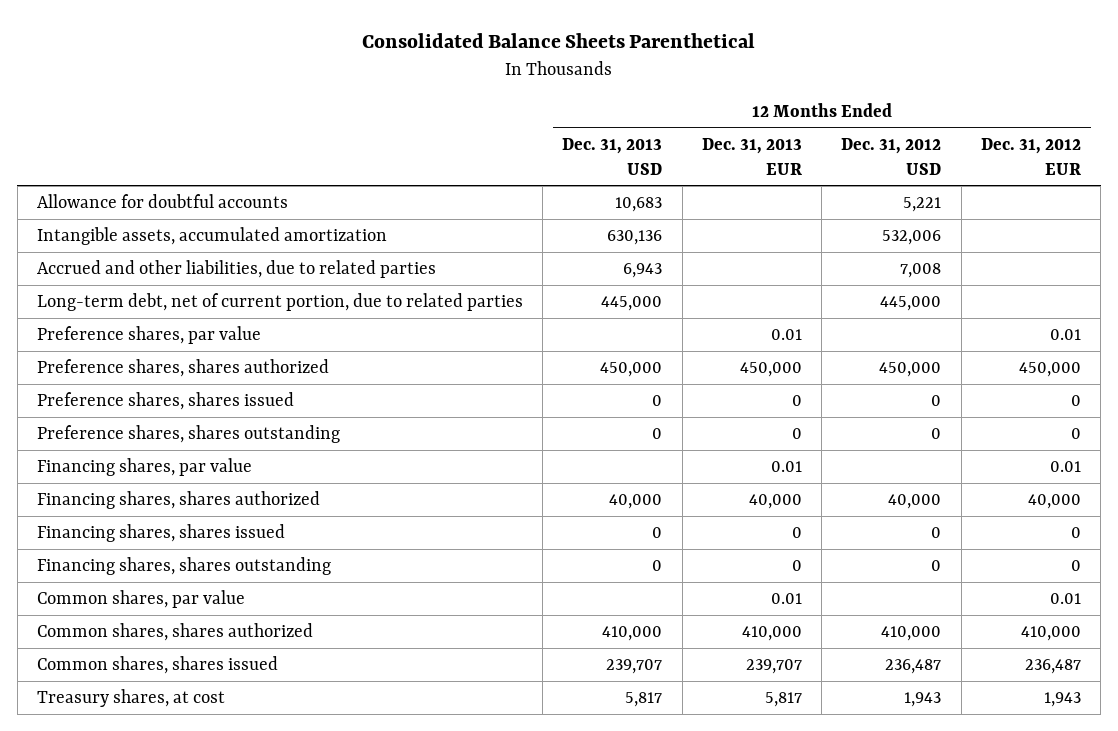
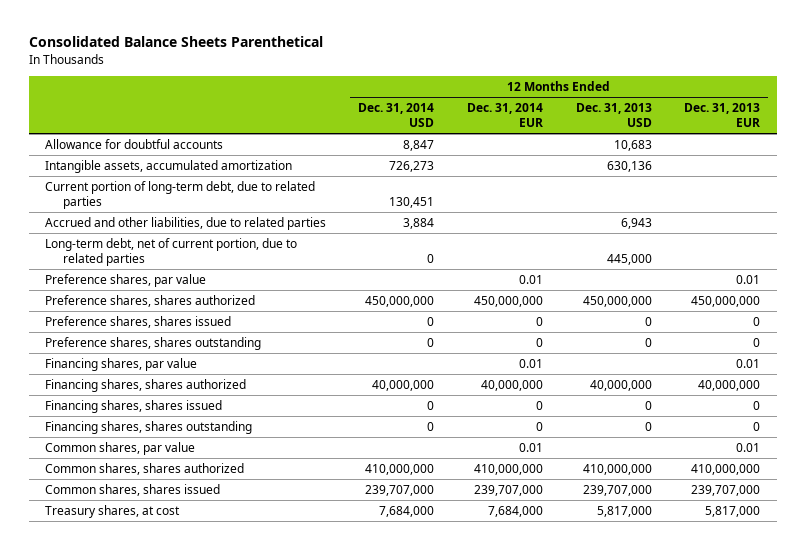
- | 12 Months Ended Dec. 31, 2013 USD | 12 Months Ended Dec. 31, 2013 EUR | 12 Months Ended Dec. 31, 2012 USD | 12 Months Ended Dec. 31, 2012 EUR
+ | 12 Months Ended Dec. 31, 2014 USD | 12 Months Ended Dec. 31, 2014 EUR | 12 Months Ended Dec. 31, 2013 USD | 12 Months Ended Dec. 31, 2013 EUR
+ Current portion of long-term debt, due to related parties | 130,451 | | |
- Preference shares, shares authorized | 450,000 | 450,000 | 450,000 | 450,000
+ Preference shares, shares authorized | 450,000,000 | 450,000,000 | 450,000,000 | 450,000,000
- Financing shares, shares authorized | 40,000 | 40,000 | 40,000 | 40,000
+ Financing shares, shares authorized | 40,000,000 | 40,000,000 | 40,000,000 | 40,000,000
- Common shares, shares authorized | 410,000 | 410,000 | 410,000 | 410,000
- Common shares, shares issued | 239,707 | 239,707 | 236,487 | 236,487
- Treasury shares, at cost | 5,817 | 5,817 | 1,943 | 1,943
+ Common shares, shares authorized | 410,000,000 | 410,000,000 | 410,000,000 | 410,000,000
+ Common shares, shares issued | 239,707,000 | 239,707,000 | 239,707,000 | 239,707,000
+ Treasury shares, at cost | 7,684,000 | 7,684,000 | 5,817,000 | 5,817,000

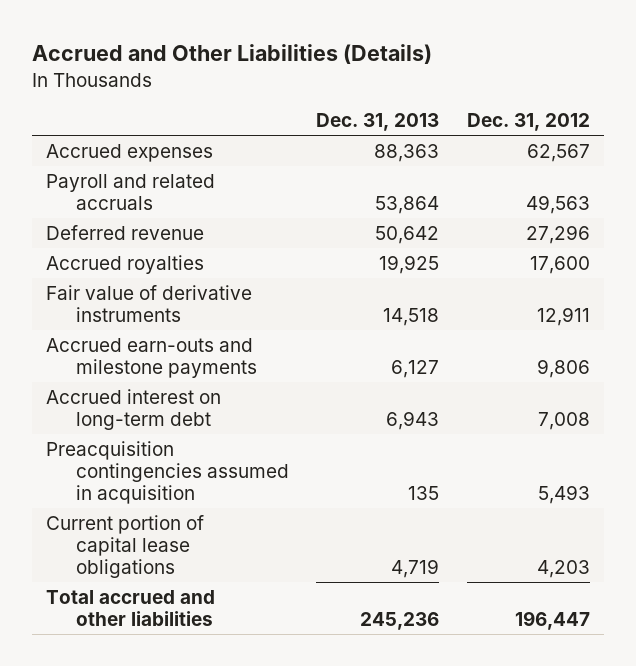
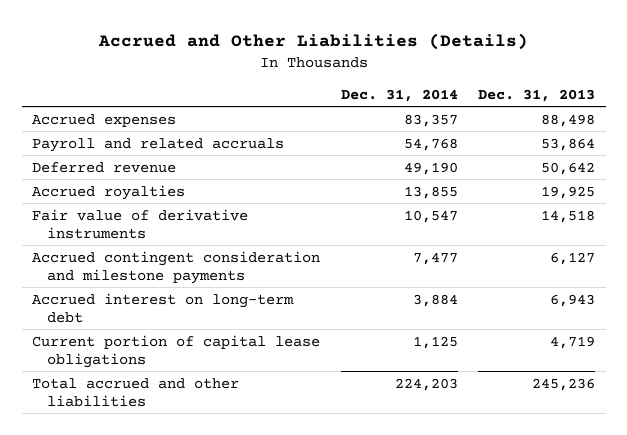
- | Dec. 31, 2013 | Dec. 31, 2012
+ | Dec. 31, 2014 | Dec. 31, 2013
- Accrued expenses | 88,363 | 62,567
+ Accrued expenses | 83,357 | 88,498
- Accrued earn-outs and milestone payments | 6,127 | 9,806
+ Accrued contingent consideration and milestone payments | 7,477 | 6,127
- Preacquisition contingencies assumed in acquisition | 135 | 5,493

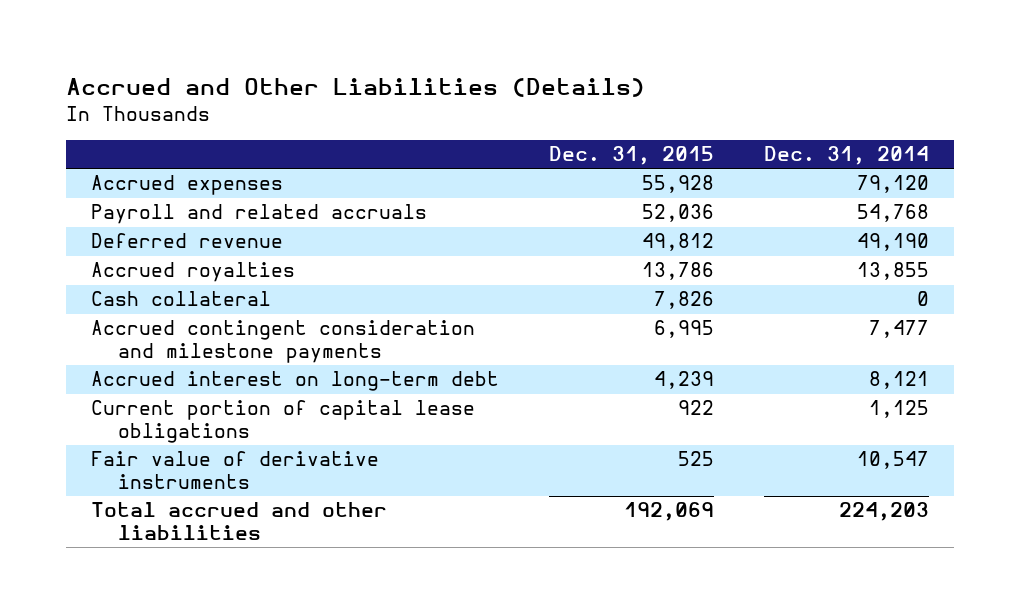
- | Dec. 31, 2014 | Dec. 31, 2013
+ | Dec. 31, 2015 | Dec. 31, 2014
- Accrued expenses | 83,357 | 88,498
+ Accrued expenses | 55,928 | 79,120
+ Cash collateral | 7,826 | 0
- Accrued interest on long-term debt | 3,884 | 6,943
+ Accrued interest on long-term debt | 4,239 | 8,121
moved down: Fair value of derivative instruments | 525 | 10,547

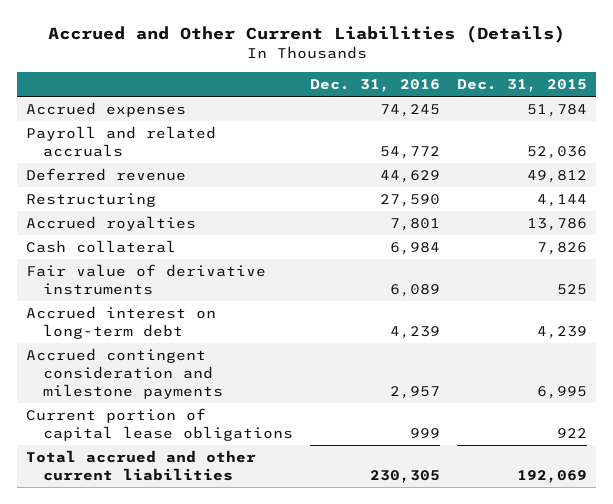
- Accrued and Other Liabilities (Details)
+ Accrued and Other Current Liabilities (Details)
- | Dec. 31, 2015 | Dec. 31, 2014
+ | Dec. 31, 2016 | Dec. 31, 2015
- Accrued expenses | 55,928 | 79,120
+ Accrued expenses | 74,245 | 51,784
+ Restructuring | 27,590 | 4,144
moved up: Fair value of derivative instruments | 6,089 | 525
moved down: Accrued contingent consideration and milestone payments | 2,957 | 6,995
- Total accrued and other liabilities | 192,069 | 224,203
+ Total accrued and other current liabilities | 230,305 | 192,069

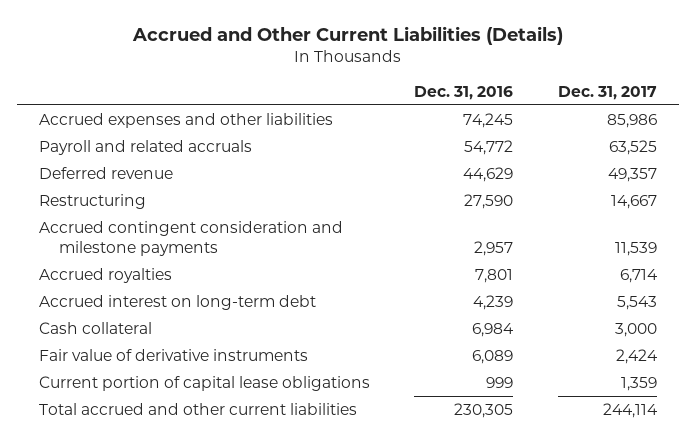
- | Dec. 31, 2016 | Dec. 31, 2015
+ | Dec. 31, 2016 | Dec. 31, 2017
- Accrued expenses | 74,245 | 51,784
+ Accrued expenses and other liabilities | 74,245 | 85,986
moved up: Accrued contingent consideration and milestone payments | 2,957 | 11,539
moved up: Accrued interest on long-term debt | 4,239 | 5,543

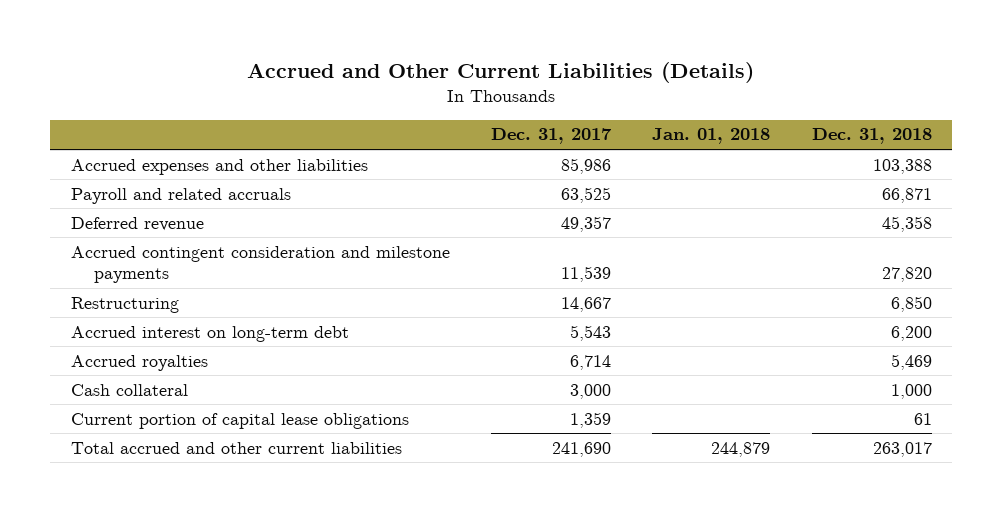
- | Dec. 31, 2016 | Dec. 31, 2017
+ | Dec. 31, 2017 | Jan. 01, 2018 | Dec. 31, 2018
moved down: Restructuring | 14,667 | | 6,850
moved down: Accrued royalties | 6,714 | | 5,469
- Fair value of derivative instruments | 6,089 | 2,424
- Total accrued and other current liabilities | 230,305 | 244,114
+ Total accrued and other current liabilities | 241,690 | 244,879 | 263,017

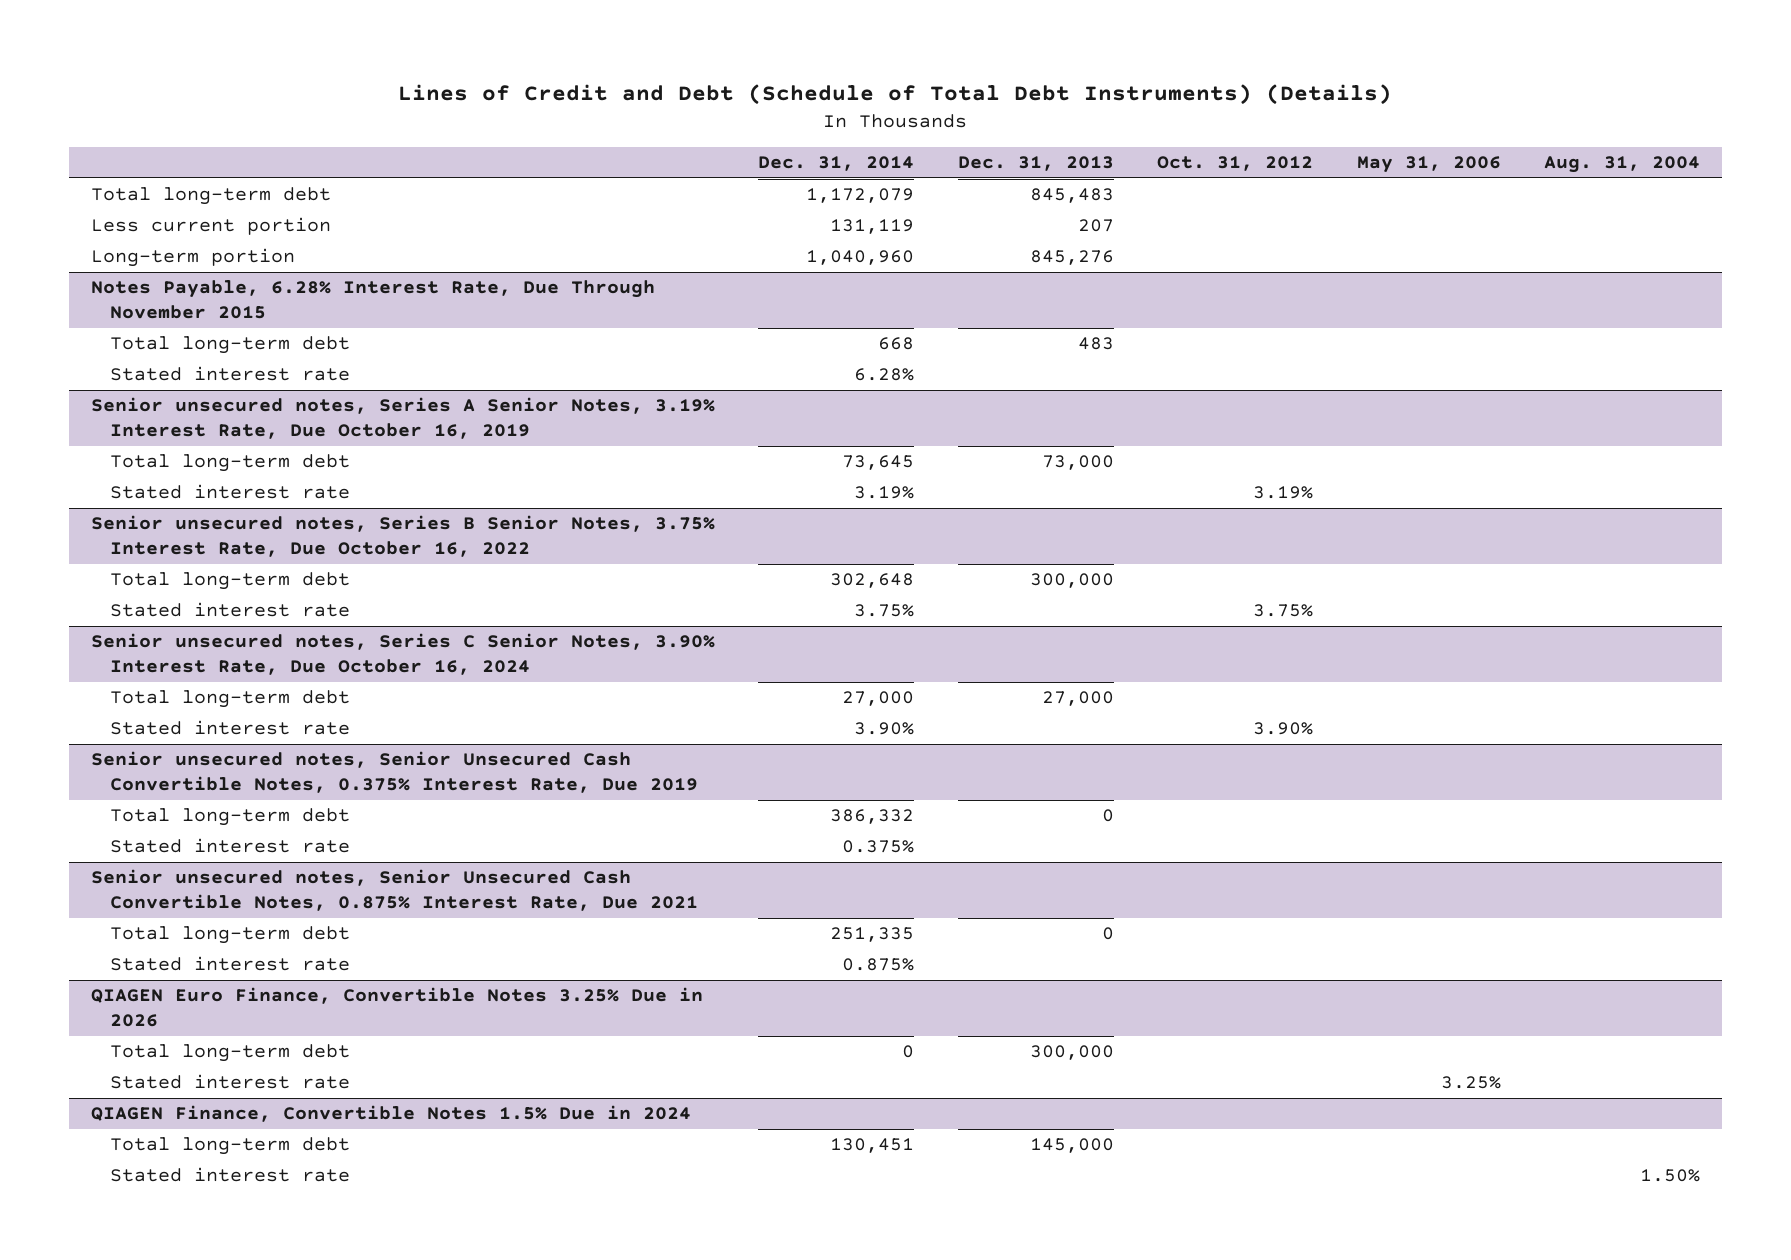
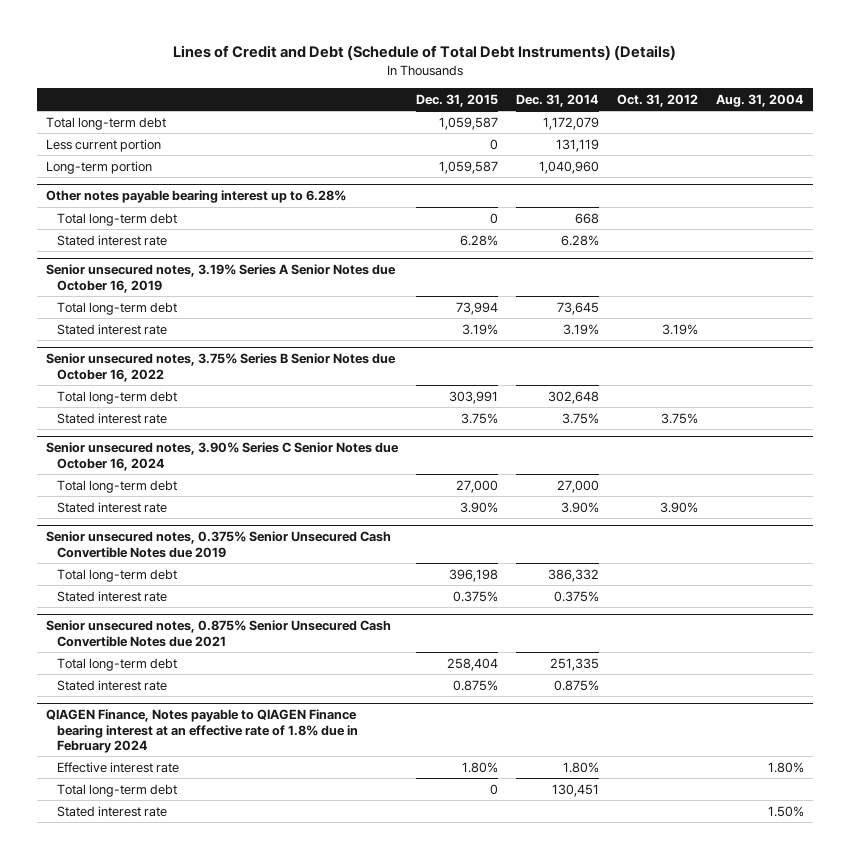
- | Dec. 31, 2014 | Dec. 31, 2013 | Oct. 31, 2012 | May 31, 2006 | Aug. 31, 2004
+ | Dec. 31, 2015 | Dec. 31, 2014 | Oct. 31, 2012 | Aug. 31, 2004
- Notes Payable, 6.28% Interest Rate, Due Through November 2015
+ Other notes payable bearing interest up to 6.28%
- Senior unsecured notes, Series A Senior Notes, 3.19% Interest Rate, Due October 16, 2019
+ Senior unsecured notes, 3.19% Series A Senior Notes due October 16, 2019
- Senior unsecured notes, Series B Senior Notes, 3.75% Interest Rate, Due October 16, 2022
+ Senior unsecured notes, 3.75% Series B Senior Notes due October 16, 2022
- Senior unsecured notes, Series C Senior Notes, 3.90% Interest Rate, Due October 16, 2024
+ Senior unsecured notes, 3.90% Series C Senior Notes due October 16, 2024
- Senior unsecured notes, Senior Unsecured Cash Convertible Notes, 0.375% Interest Rate, Due 2019
+ Senior unsecured notes, 0.375% Senior Unsecured Cash Convertible Notes due 2019
- Senior unsecured notes, Senior Unsecured Cash Convertible Notes, 0.875% Interest Rate, Due 2021
+ Senior unsecured notes, 0.875% Senior Unsecured Cash Convertible Notes due 2021
- QIAGEN Euro Finance, Convertible Notes 3.25% Due in 2026
- Total long-term debt | 0 | 300,000 | | |
- Stated interest rate | | | | 3.25% |
- QIAGEN Finance, Convertible Notes 1.5% Due in 2024
+ QIAGEN Finance, Notes payable to QIAGEN Finance bearing interest at an effective rate of 1.8% due in February 2024
+ Effective interest rate | 1.80% | 1.80% | | 1.80%

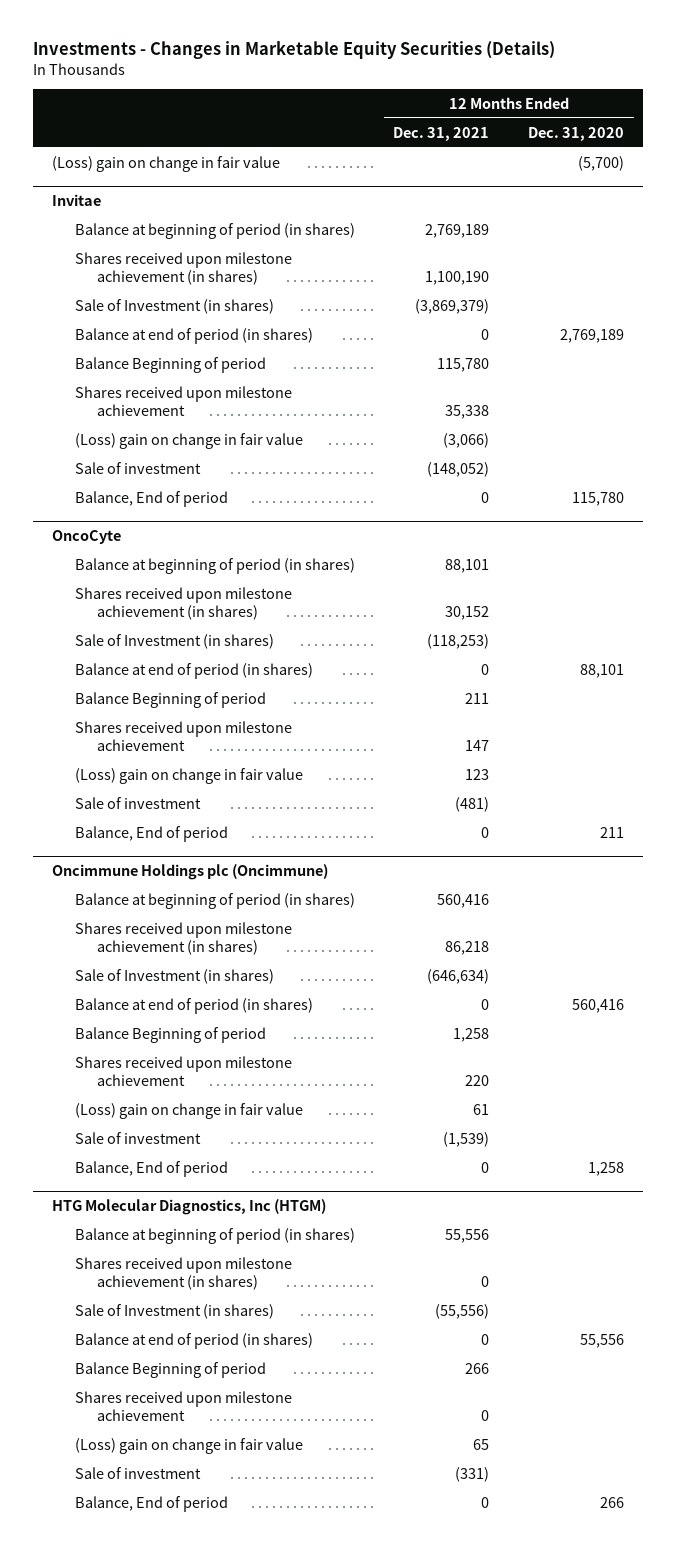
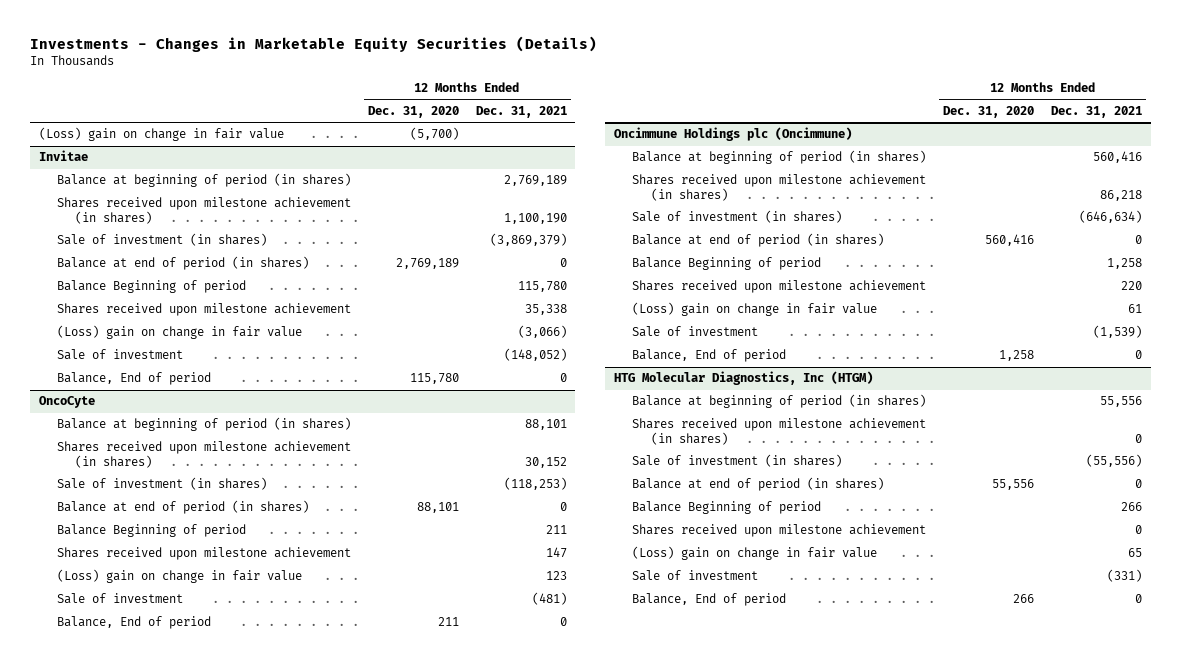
- | 12 Months Ended Dec. 31, 2021 | 12 Months Ended Dec. 31, 2020
+ | 12 Months Ended Dec. 31, 2020 | 12 Months Ended Dec. 31, 2021
@ Invitae
- Sale of Investment (in shares) | (3,869,379) |
+ Sale of investment (in shares) | | (3,869,379)
@ OncoCyte
- Sale of Investment (in shares) | (118,253) |
+ Sale of investment (in shares) | | (118,253)
@ Oncimmune Holdings plc (Oncimmune)
- Sale of Investment (in shares) | (646,634) |
+ Sale of investment (in shares) | | (646,634)
@ HTG Molecular Diagnostics, Inc (HTGM)
- Sale of Investment (in shares) | (55,556) |
+ Sale of investment (in shares) | | (55,556)

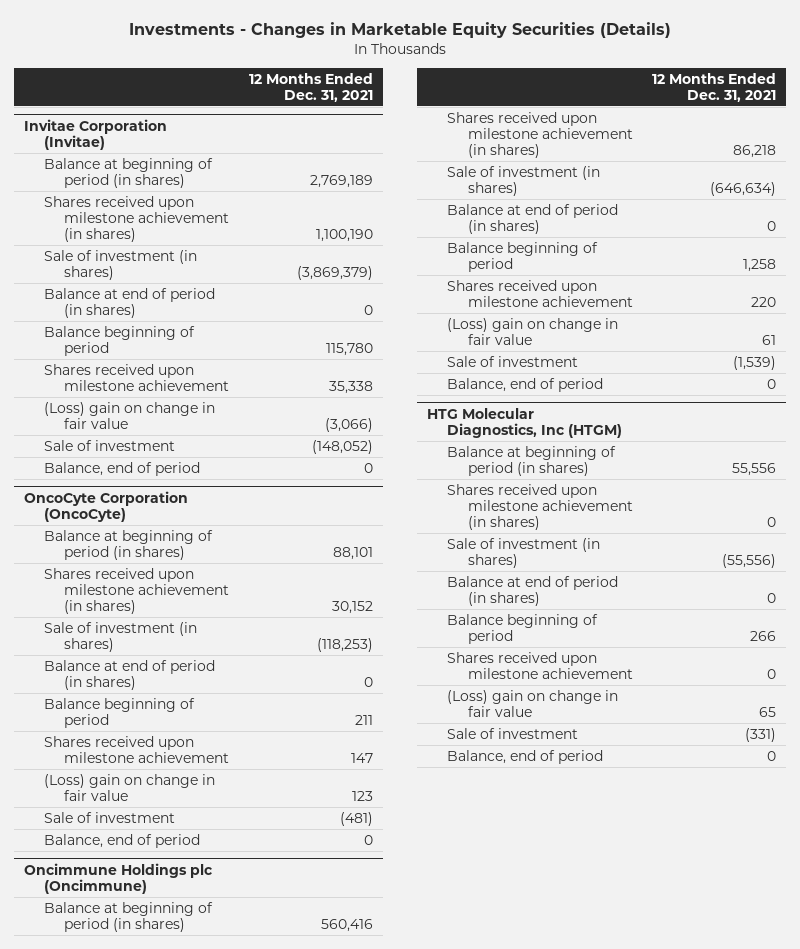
- | 12 Months Ended Dec. 31, 2020 | 12 Months Ended Dec. 31, 2021
+ | 12 Months Ended Dec. 31, 2021
- (Loss) gain on change in fair value | (5,700) |
- Invitae
+ Invitae Corporation (Invitae)
- Balance Beginning of period | | 115,780
+ Balance beginning of period | 115,780
- Balance, End of period | 115,780 | 0
- OncoCyte
+ Balance, end of period | 0
+ OncoCyte Corporation (OncoCyte)
- Balance Beginning of period | | 211
+ Balance beginning of period | 211
- Balance, End of period | 211 | 0
+ Balance, end of period | 0
@ Oncimmune Holdings plc (Oncimmune)
- Balance Beginning of period | | 1,258
+ Balance beginning of period | 1,258
- Balance, End of period | 1,258 | 0
+ Balance, end of period | 0
@ HTG Molecular Diagnostics, Inc (HTGM)
- Balance Beginning of period | | 266
+ Balance beginning of period | 266
- Balance, End of period | 266 | 0
+ Balance, end of period | 0

